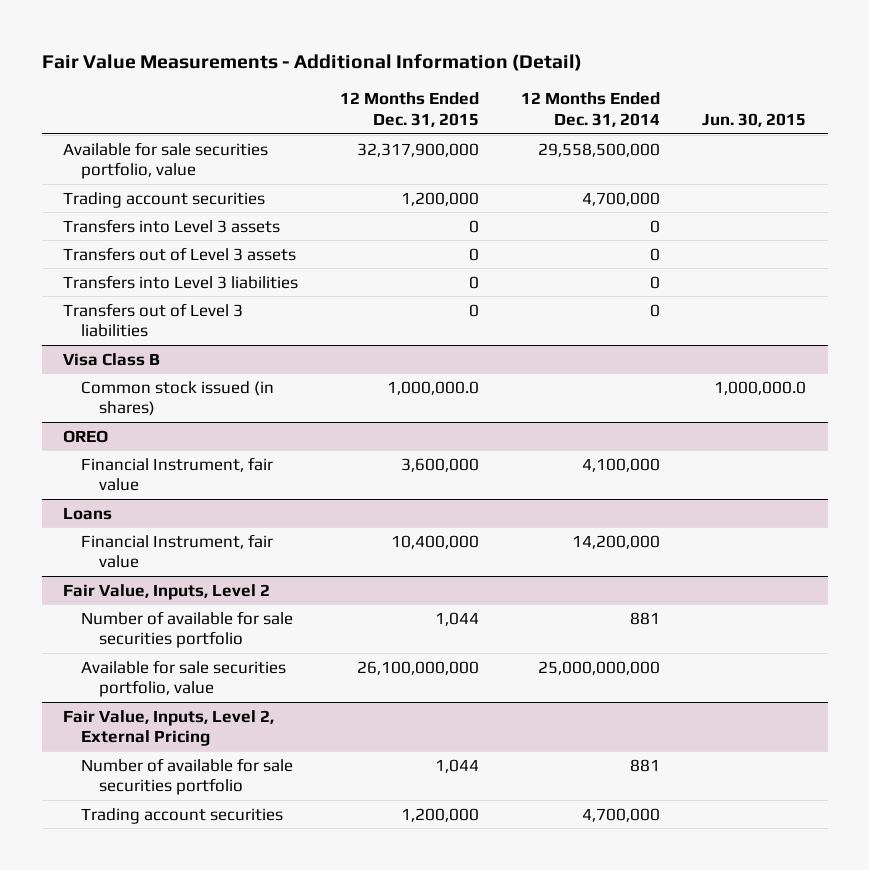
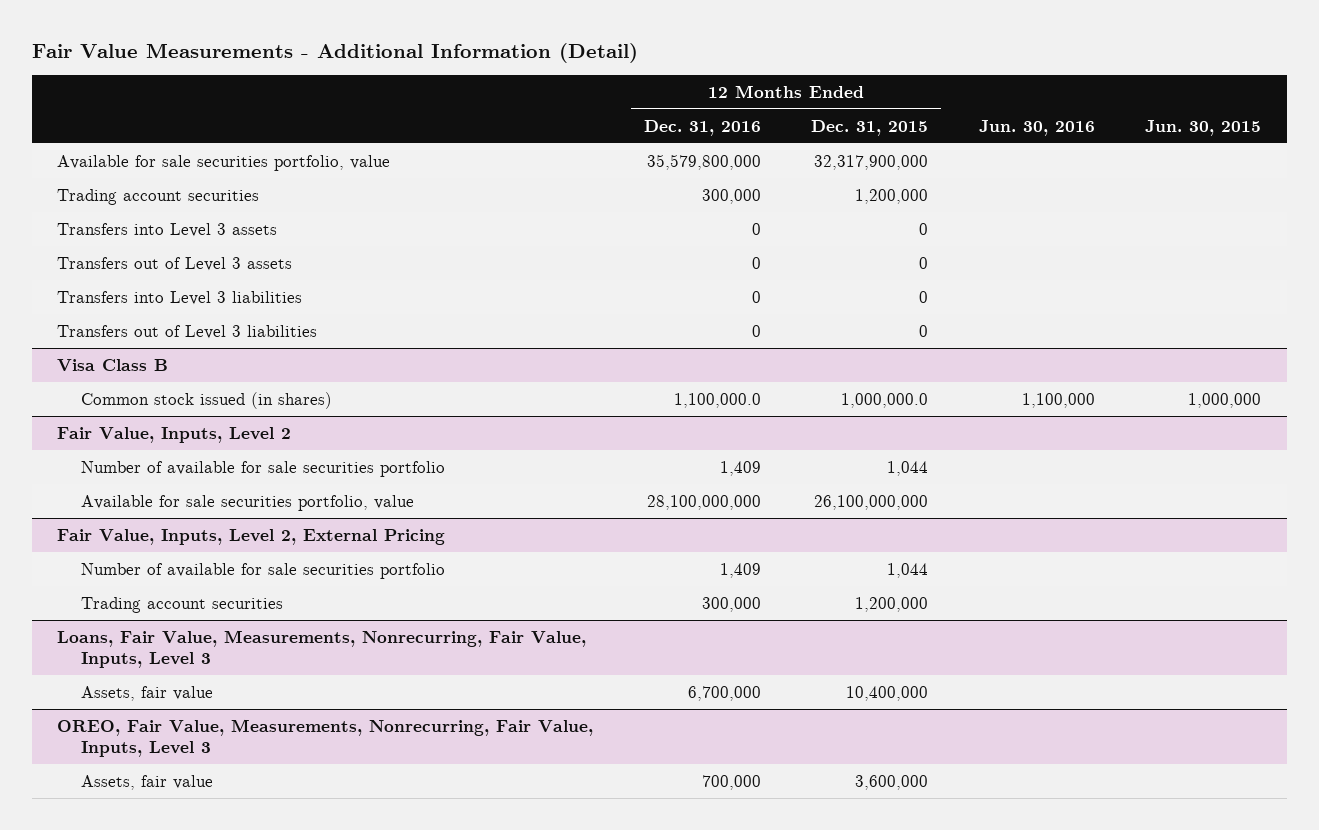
- | 12 Months Ended Dec. 31, 2015 | 12 Months Ended Dec. 31, 2014 | Jun. 30, 2015
+ | 12 Months Ended Dec. 31, 2016 | 12 Months Ended Dec. 31, 2015 | Jun. 30, 2016 | Jun. 30, 2015
@ Visa Class B
- Common stock issued (in shares) | 1,000,000.0 | | 1,000,000.0
- OREO
- Financial Instrument, fair value | 3,600,000 | 4,100,000 |
- Loans
- Financial Instrument, fair value | 10,400,000 | 14,200,000 |
@ Visa Class B
+ Common stock issued (in shares) | 1,100,000.0 | 1,000,000.0 | 1,100,000 | 1,000,000
+ Loans, Fair Value, Measurements, Nonrecurring, Fair Value, Inputs, Level 3
+ Assets, fair value | 6,700,000 | 10,400,000 | |
+ OREO, Fair Value, Measurements, Nonrecurring, Fair Value, Inputs, Level 3
+ Assets, fair value | 700,000 | 3,600,000 | |

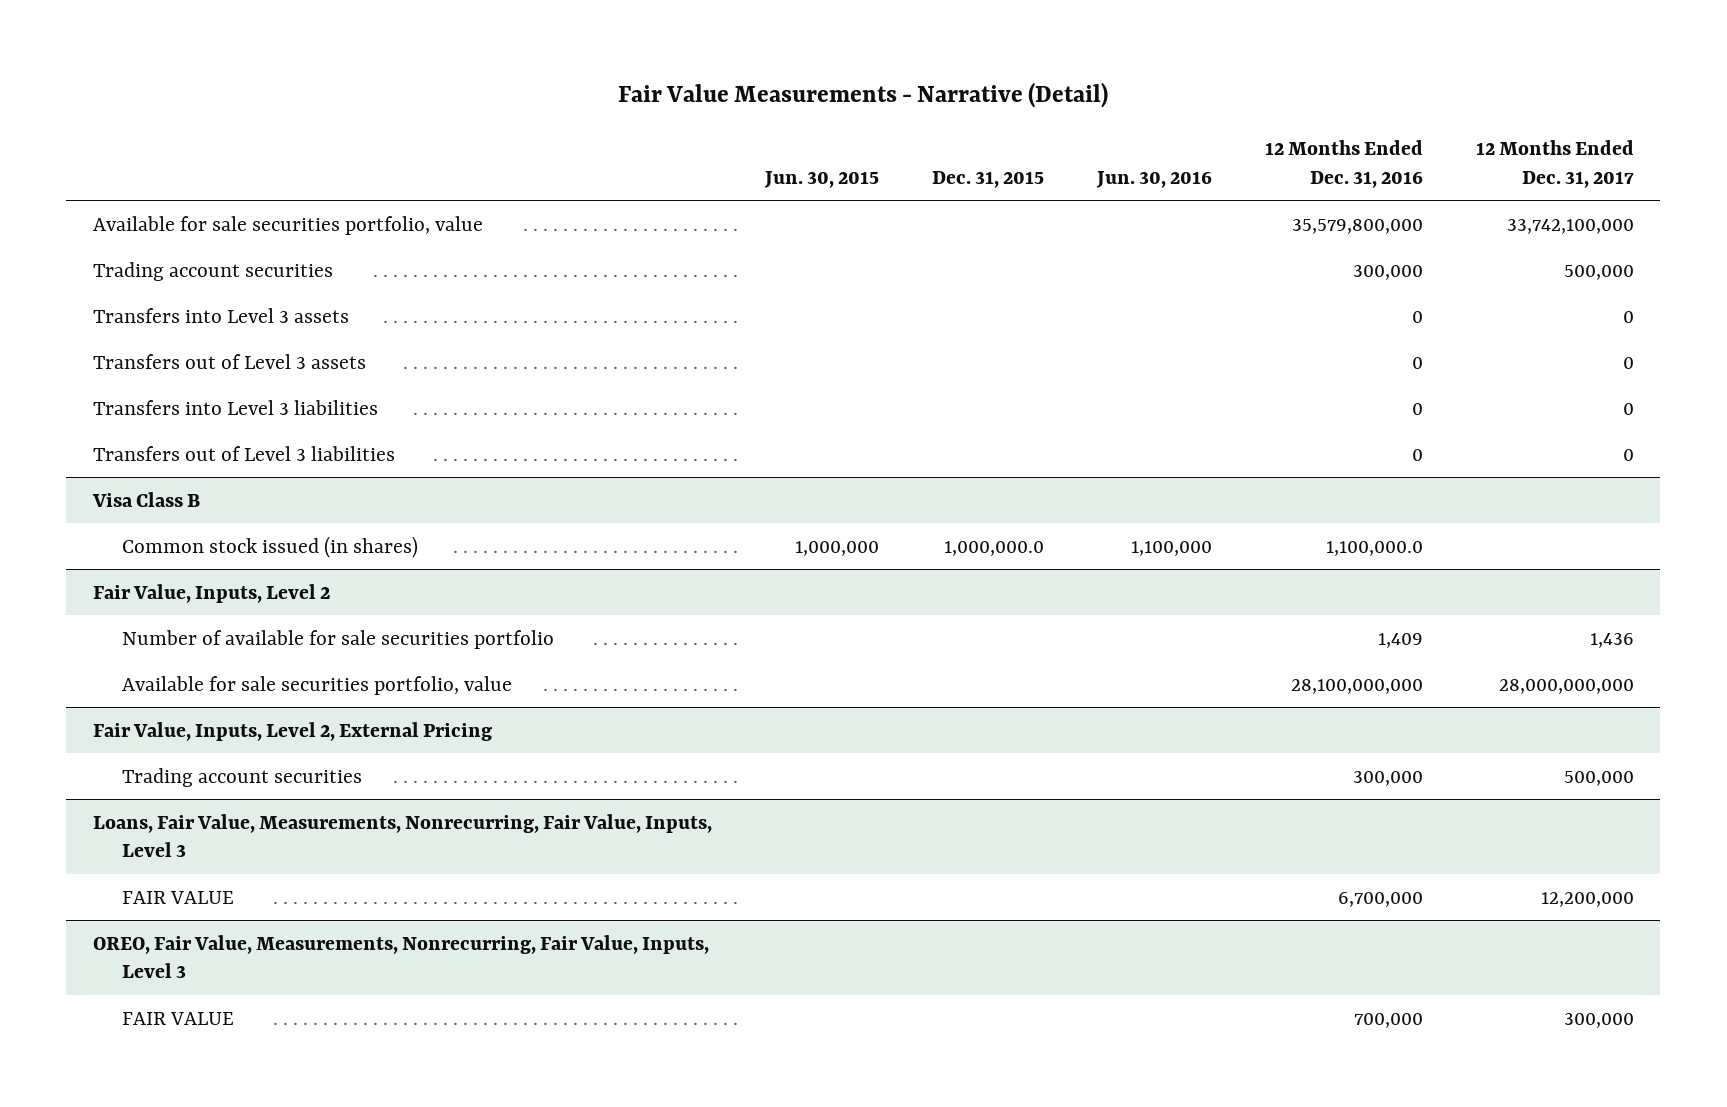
- Fair Value Measurements - Additional Information (Detail)
+ Fair Value Measurements - Narrative (Detail)
- | 12 Months Ended Dec. 31, 2016 | 12 Months Ended Dec. 31, 2015 | Jun. 30, 2016 | Jun. 30, 2015
+ | Jun. 30, 2015 | Dec. 31, 2015 | Jun. 30, 2016 | 12 Months Ended Dec. 31, 2016 | 12 Months Ended Dec. 31, 2017
@ Fair Value, Inputs, Level 2, External Pricing
- Number of available for sale securities portfolio | 1,409 | 1,044 | |
@ Loans, Fair Value, Measurements, Nonrecurring, Fair Value, Inputs, Level 3
- Assets, fair value | 6,700,000 | 10,400,000 | |
+ FAIR VALUE | | | | 6,700,000 | 12,200,000
@ OREO, Fair Value, Measurements, Nonrecurring, Fair Value, Inputs, Level 3
- Assets, fair value | 700,000 | 3,600,000 | |
+ FAIR VALUE | | | | 700,000 | 300,000

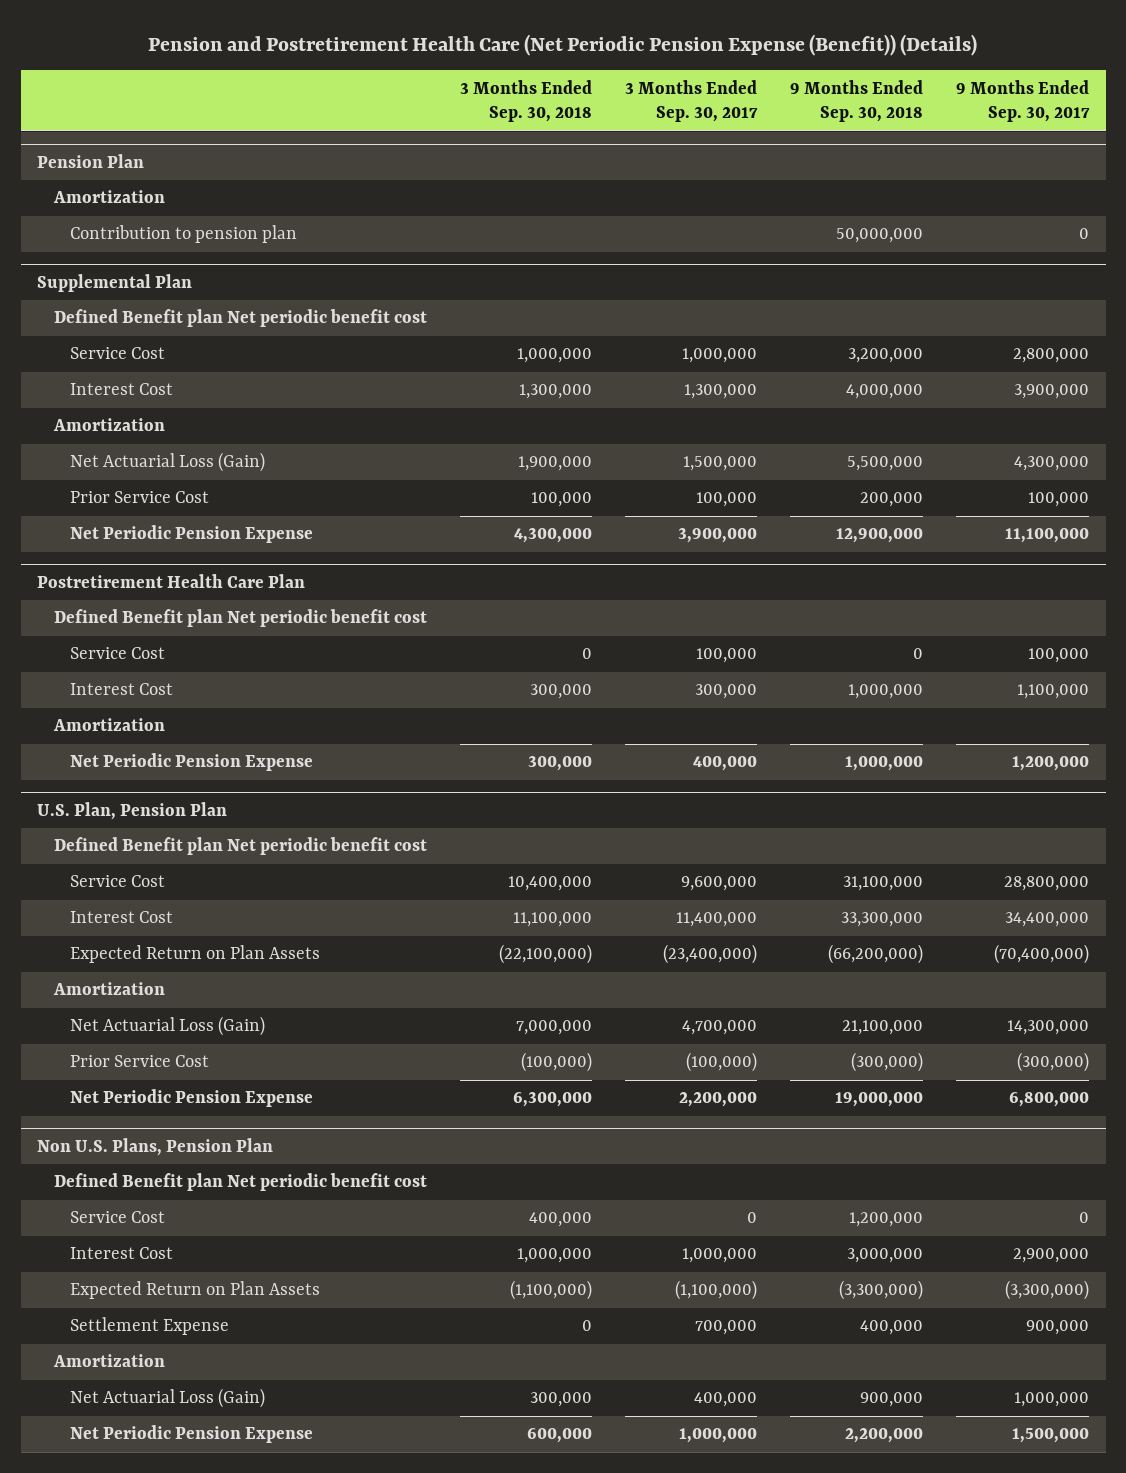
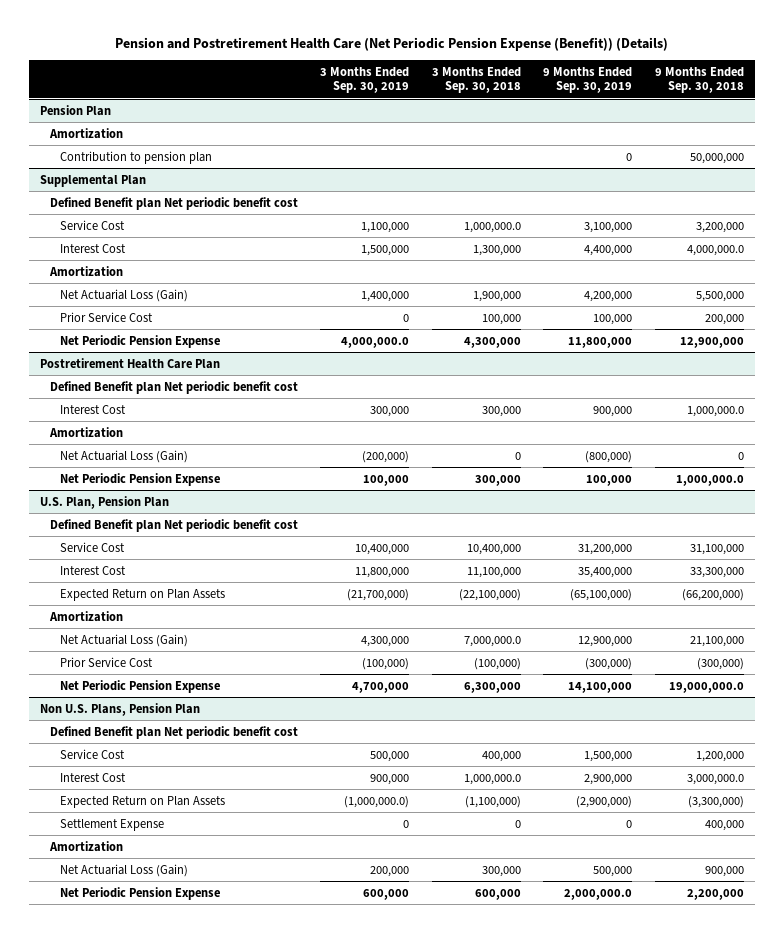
- | 3 Months Ended Sep. 30, 2018 | 3 Months Ended Sep. 30, 2017 | 9 Months Ended Sep. 30, 2018 | 9 Months Ended Sep. 30, 2017
+ | 3 Months Ended Sep. 30, 2019 | 3 Months Ended Sep. 30, 2018 | 9 Months Ended Sep. 30, 2019 | 9 Months Ended Sep. 30, 2018
@ Supplemental Plan
- Service Cost | 1,000,000 | 1,000,000 | 3,200,000 | 2,800,000
- Interest Cost | 1,300,000 | 1,300,000 | 4,000,000 | 3,900,000
+ Service Cost | 1,100,000 | 1,000,000.0 | 3,100,000 | 3,200,000
+ Interest Cost | 1,500,000 | 1,300,000 | 4,400,000 | 4,000,000.0
@ Postretirement Health Care Plan
- Service Cost | 0 | 100,000 | 0 | 100,000
- Interest Cost | 300,000 | 300,000 | 1,000,000 | 1,100,000
+ Interest Cost | 300,000 | 300,000 | 900,000 | 1,000,000.0
- Net Periodic Pension Expense | 300,000 | 400,000 | 1,000,000 | 1,200,000
+ Net Actuarial Loss (Gain) | (200,000) | 0 | (800,000) | 0
+ Net Periodic Pension Expense | 100,000 | 300,000 | 100,000 | 1,000,000.0
@ U.S. Plan, Pension Plan
- Net Actuarial Loss (Gain) | 7,000,000 | 4,700,000 | 21,100,000 | 14,300,000
+ Net Actuarial Loss (Gain) | 4,300,000 | 7,000,000.0 | 12,900,000 | 21,100,000
- Net Periodic Pension Expense | 6,300,000 | 2,200,000 | 19,000,000 | 6,800,000
+ Net Periodic Pension Expense | 4,700,000 | 6,300,000 | 14,100,000 | 19,000,000.0
@ Non U.S. Plans, Pension Plan
- Interest Cost | 1,000,000 | 1,000,000 | 3,000,000 | 2,900,000
+ Interest Cost | 900,000 | 1,000,000.0 | 2,900,000 | 3,000,000.0

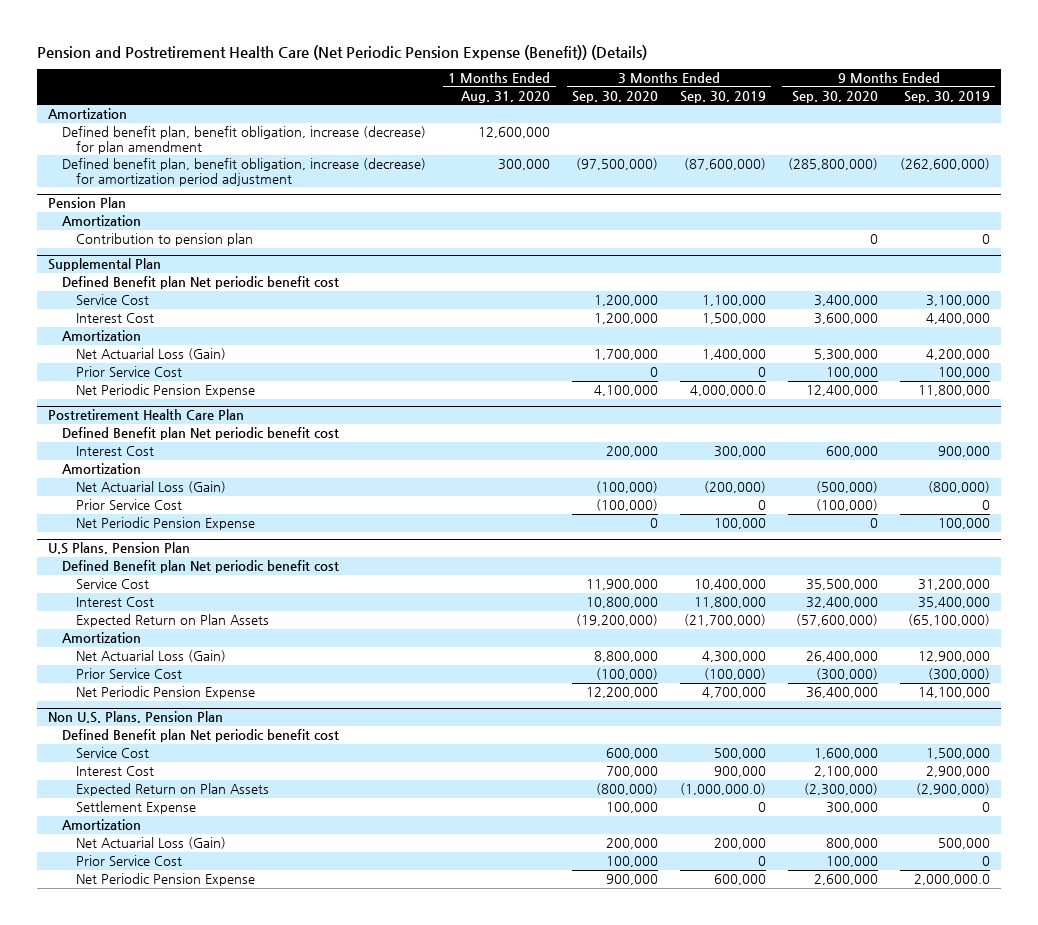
- | 3 Months Ended Sep. 30, 2019 | 3 Months Ended Sep. 30, 2018 | 9 Months Ended Sep. 30, 2019 | 9 Months Ended Sep. 30, 2018
+ | 1 Months Ended Aug. 31, 2020 | 3 Months Ended Sep. 30, 2020 | 3 Months Ended Sep. 30, 2019 | 9 Months Ended Sep. 30, 2020 | 9 Months Ended Sep. 30, 2019
+ Amortization
+ Defined benefit plan, benefit obligation, increase (decrease) for plan amendment | 12,600,000 | | | |
+ Defined benefit plan, benefit obligation, increase (decrease) for amortization period adjustment | 300,000 | (97,500,000) | (87,600,000) | (285,800,000) | (262,600,000)
@ Postretirement Health Care Plan
+ Prior Service Cost | | (100,000) | 0 | (100,000) | 0
- U.S. Plan, Pension Plan
+ U.S Plans, Pension Plan
@ Non U.S. Plans, Pension Plan
+ Prior Service Cost | | 100,000 | 0 | 100,000 | 0

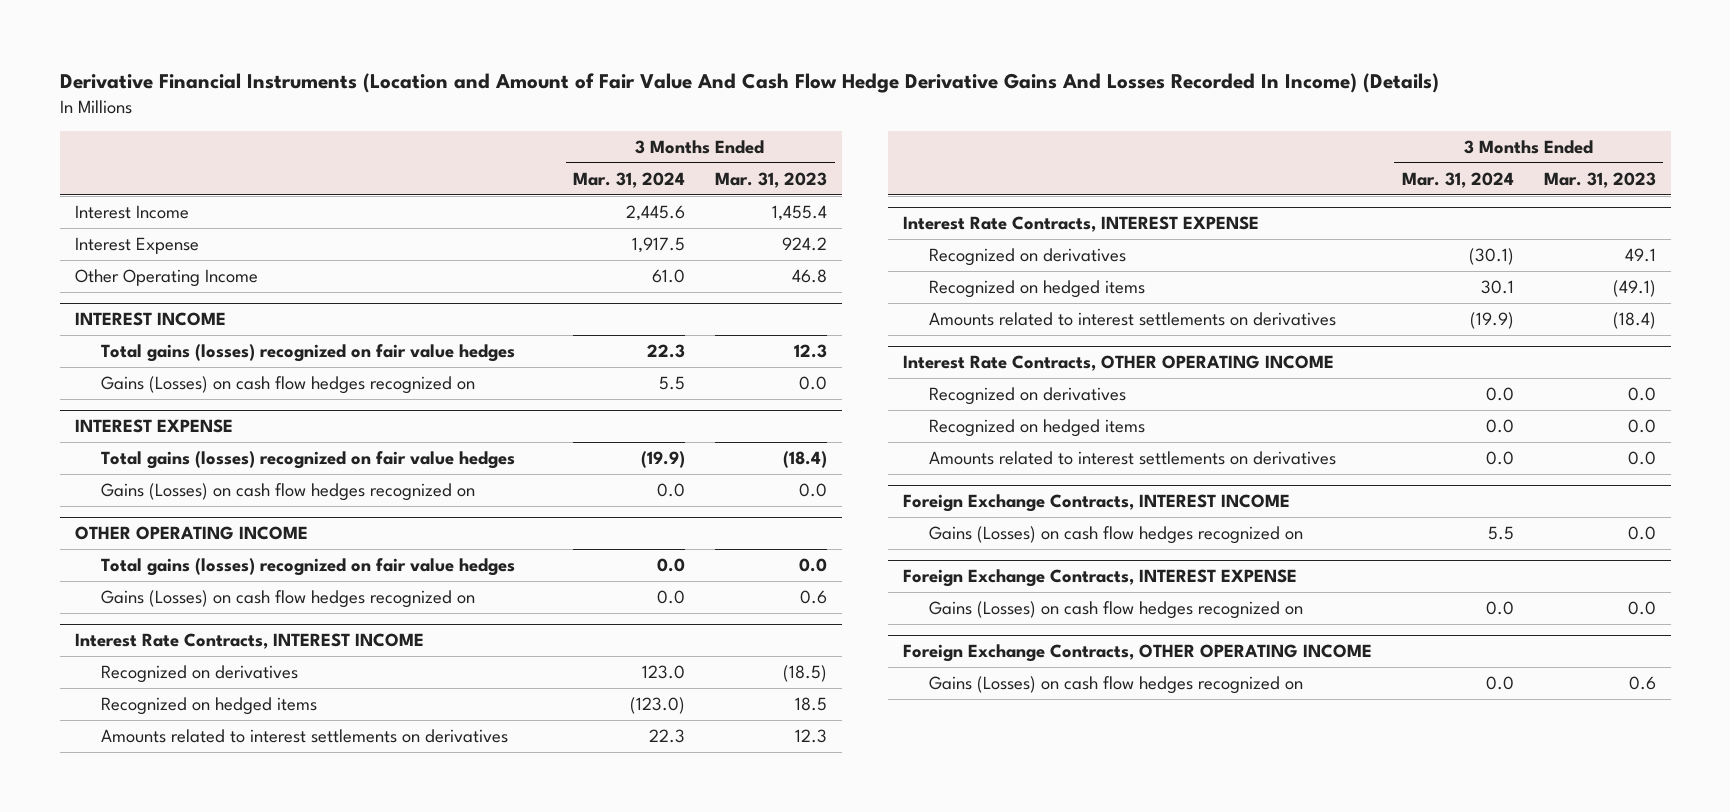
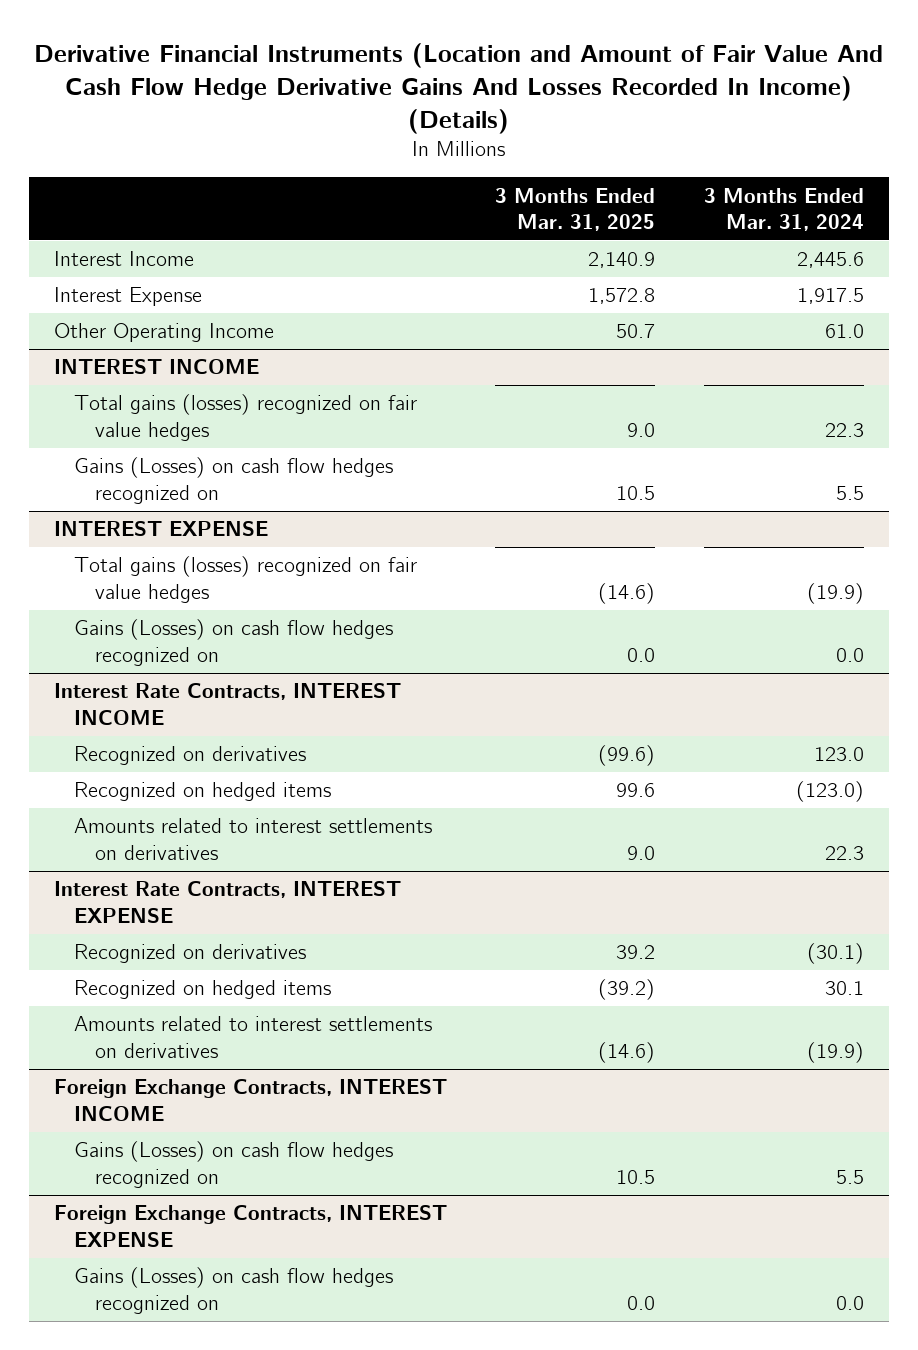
- | 3 Months Ended Mar. 31, 2024 | 3 Months Ended Mar. 31, 2023
+ | 3 Months Ended Mar. 31, 2025 | 3 Months Ended Mar. 31, 2024
- OTHER OPERATING INCOME
- Total gains (losses) recognized on fair value hedges | 0.0 | 0.0
- Gains (Losses) on cash flow hedges recognized on | 0.0 | 0.6
- Interest Rate Contracts, OTHER OPERATING INCOME
- Recognized on derivatives | 0.0 | 0.0
- Recognized on hedged items | 0.0 | 0.0
- Amounts related to interest settlements on derivatives | 0.0 | 0.0
- Foreign Exchange Contracts, OTHER OPERATING INCOME
- Gains (Losses) on cash flow hedges recognized on | 0.0 | 0.6

